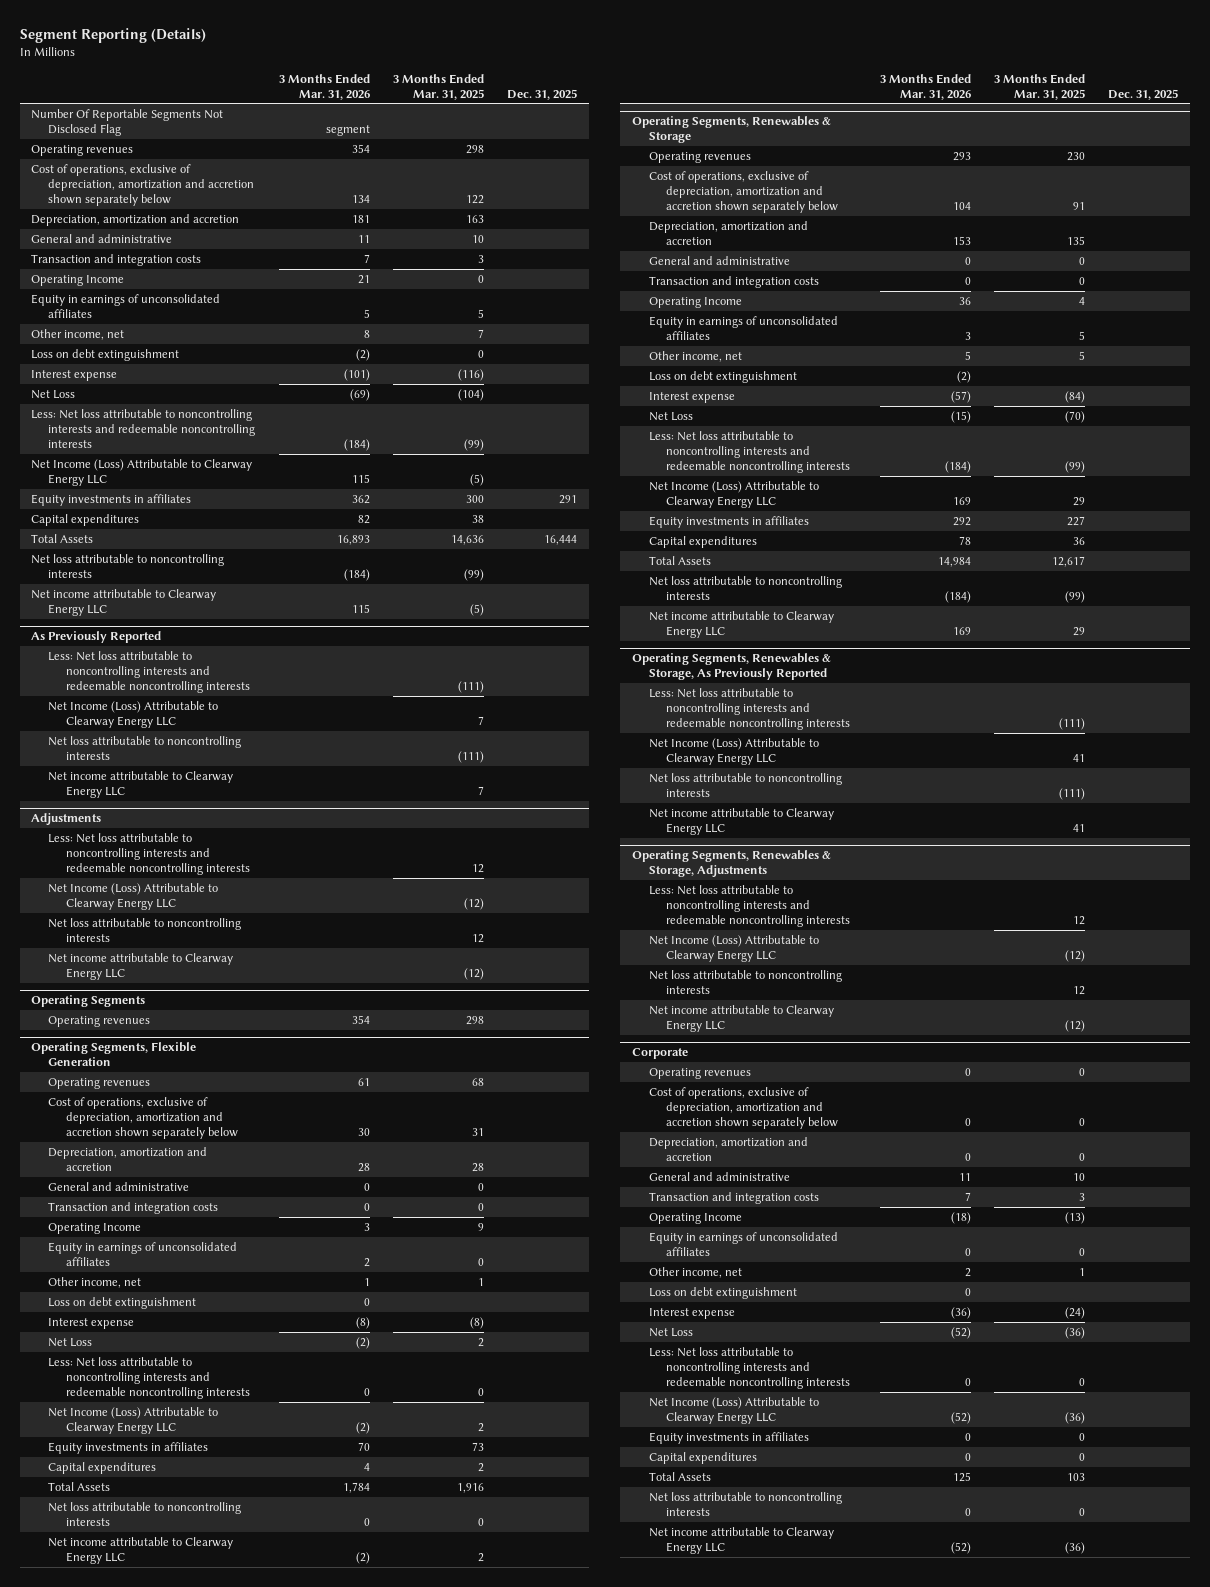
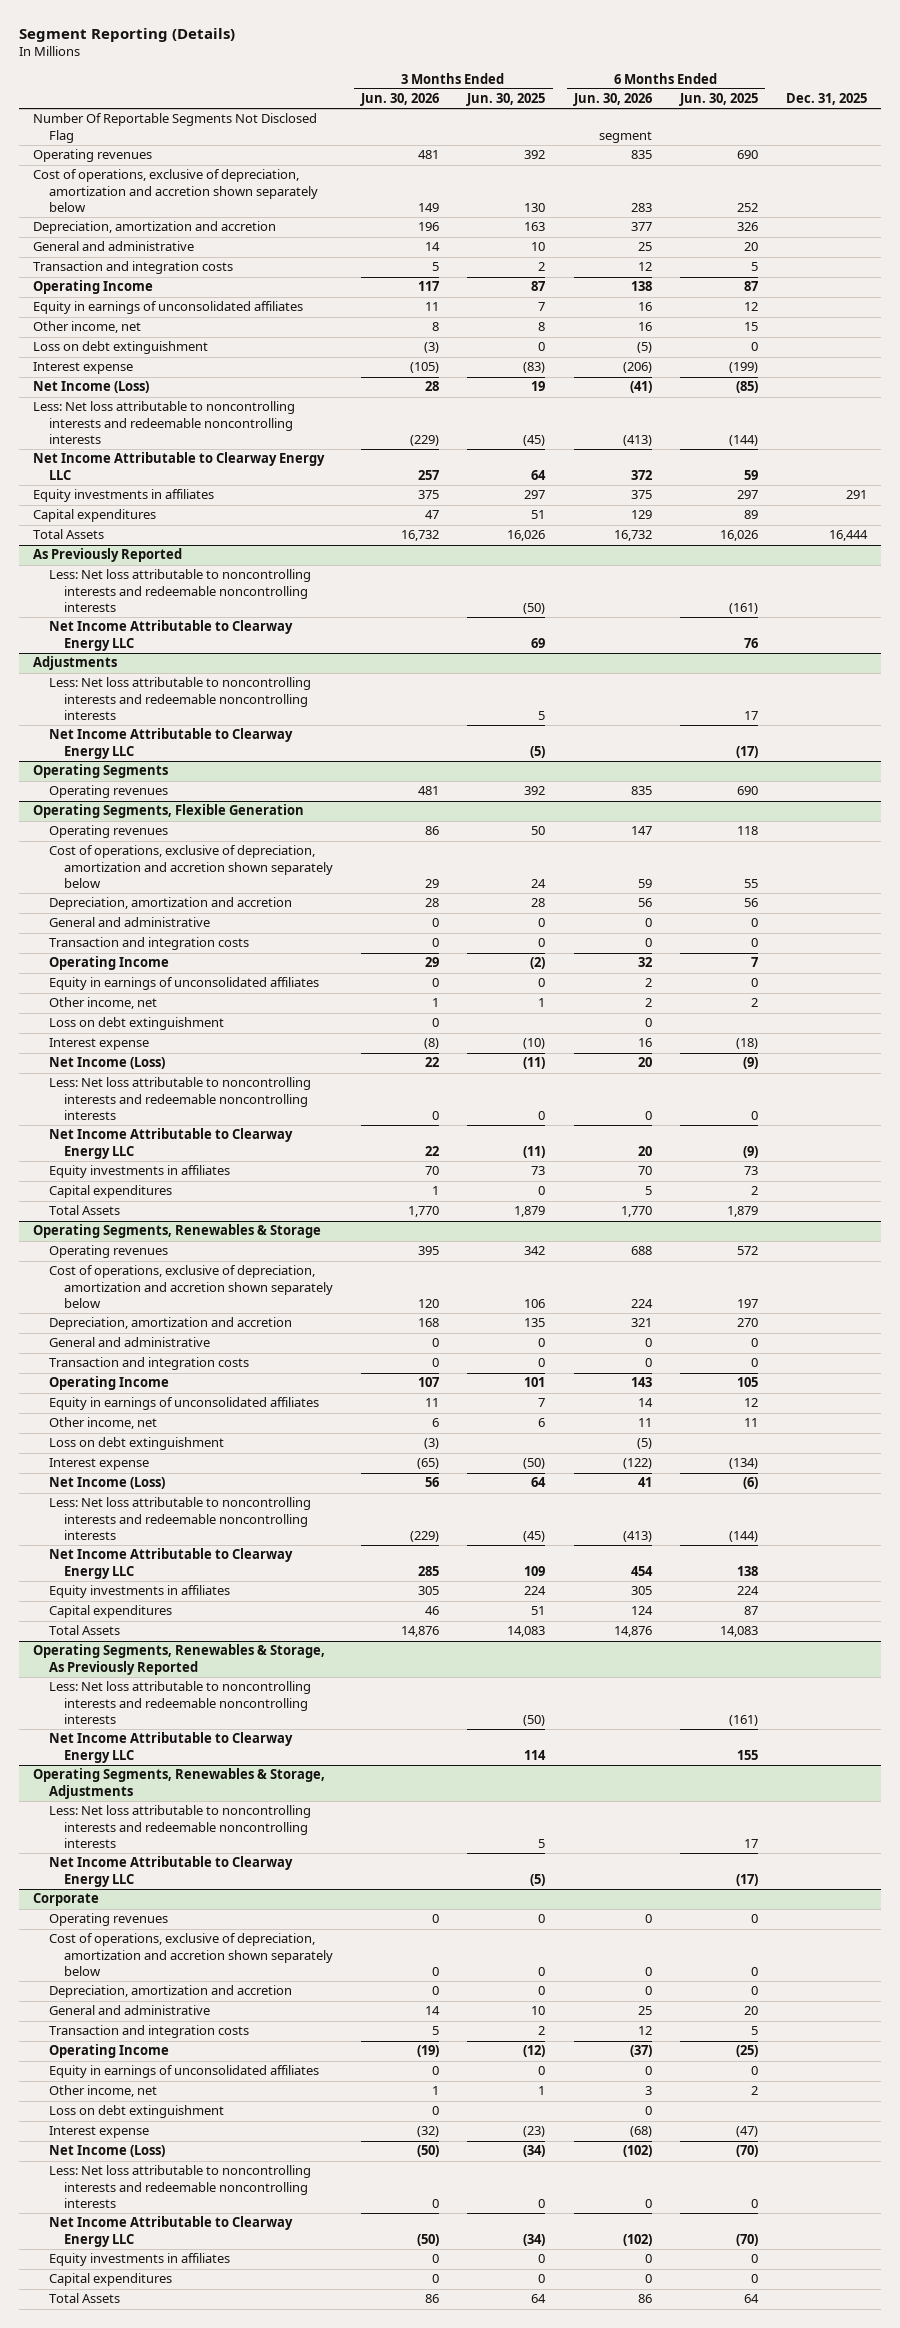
- | 3 Months Ended Mar. 31, 2026 | 3 Months Ended Mar. 31, 2025 | Dec. 31, 2025
+ | 3 Months Ended Jun. 30, 2026 | 3 Months Ended Jun. 30, 2025 | 6 Months Ended Jun. 30, 2026 | 6 Months Ended Jun. 30, 2025 | Dec. 31, 2025
- Net Loss | (69) | (104) |
+ Net Income (Loss) | 28 | 19 | (41) | (85) |
- Net Income (Loss) Attributable to Clearway Energy LLC | 115 | (5) |
+ Net Income Attributable to Clearway Energy LLC | 257 | 64 | 372 | 59 |
- Net loss attributable to noncontrolling interests | (184) | (99) |
- Net income attributable to Clearway Energy LLC | 115 | (5) |
@ As Previously Reported
- Net Income (Loss) Attributable to Clearway Energy LLC | | 7 |
- Net loss attributable to noncontrolling interests | | (111) |
- Net income attributable to Clearway Energy LLC | | 7 |
+ Net Income Attributable to Clearway Energy LLC | | 69 | | 76 |
@ Adjustments
- Net Income (Loss) Attributable to Clearway Energy LLC | | (12) |
- Net loss attributable to noncontrolling interests | | 12 |
- Net income attributable to Clearway Energy LLC | | (12) |
+ Net Income Attributable to Clearway Energy LLC | | (5) | | (17) |
@ Operating Segments, Flexible Generation
- Net Loss | (2) | 2 |
+ Net Income (Loss) | 22 | (11) | 20 | (9) |
- Net Income (Loss) Attributable to Clearway Energy LLC | (2) | 2 |
+ Net Income Attributable to Clearway Energy LLC | 22 | (11) | 20 | (9) |
- Net loss attributable to noncontrolling interests | 0 | 0 |
- Net income attributable to Clearway Energy LLC | (2) | 2 |
@ Operating Segments, Renewables & Storage
- Net Loss | (15) | (70) |
+ Net Income (Loss) | 56 | 64 | 41 | (6) |
- Net Income (Loss) Attributable to Clearway Energy LLC | 169 | 29 |
+ Net Income Attributable to Clearway Energy LLC | 285 | 109 | 454 | 138 |
- Net loss attributable to noncontrolling interests | (184) | (99) |
- Net income attributable to Clearway Energy LLC | 169 | 29 |
@ Operating Segments, Renewables & Storage, As Previously Reported
- Net Income (Loss) Attributable to Clearway Energy LLC | | 41 |
- Net loss attributable to noncontrolling interests | | (111) |
- Net income attributable to Clearway Energy LLC | | 41 |
+ Net Income Attributable to Clearway Energy LLC | | 114 | | 155 |
@ Operating Segments, Renewables & Storage, Adjustments
- Net Income (Loss) Attributable to Clearway Energy LLC | | (12) |
- Net loss attributable to noncontrolling interests | | 12 |
- Net income attributable to Clearway Energy LLC | | (12) |
+ Net Income Attributable to Clearway Energy LLC | | (5) | | (17) |
@ Corporate
- Net Loss | (52) | (36) |
+ Net Income (Loss) | (50) | (34) | (102) | (70) |
- Net Income (Loss) Attributable to Clearway Energy LLC | (52) | (36) |
+ Net Income Attributable to Clearway Energy LLC | (50) | (34) | (102) | (70) |
- Net loss attributable to noncontrolling interests | 0 | 0 |
- Net income attributable to Clearway Energy LLC | (52) | (36) |

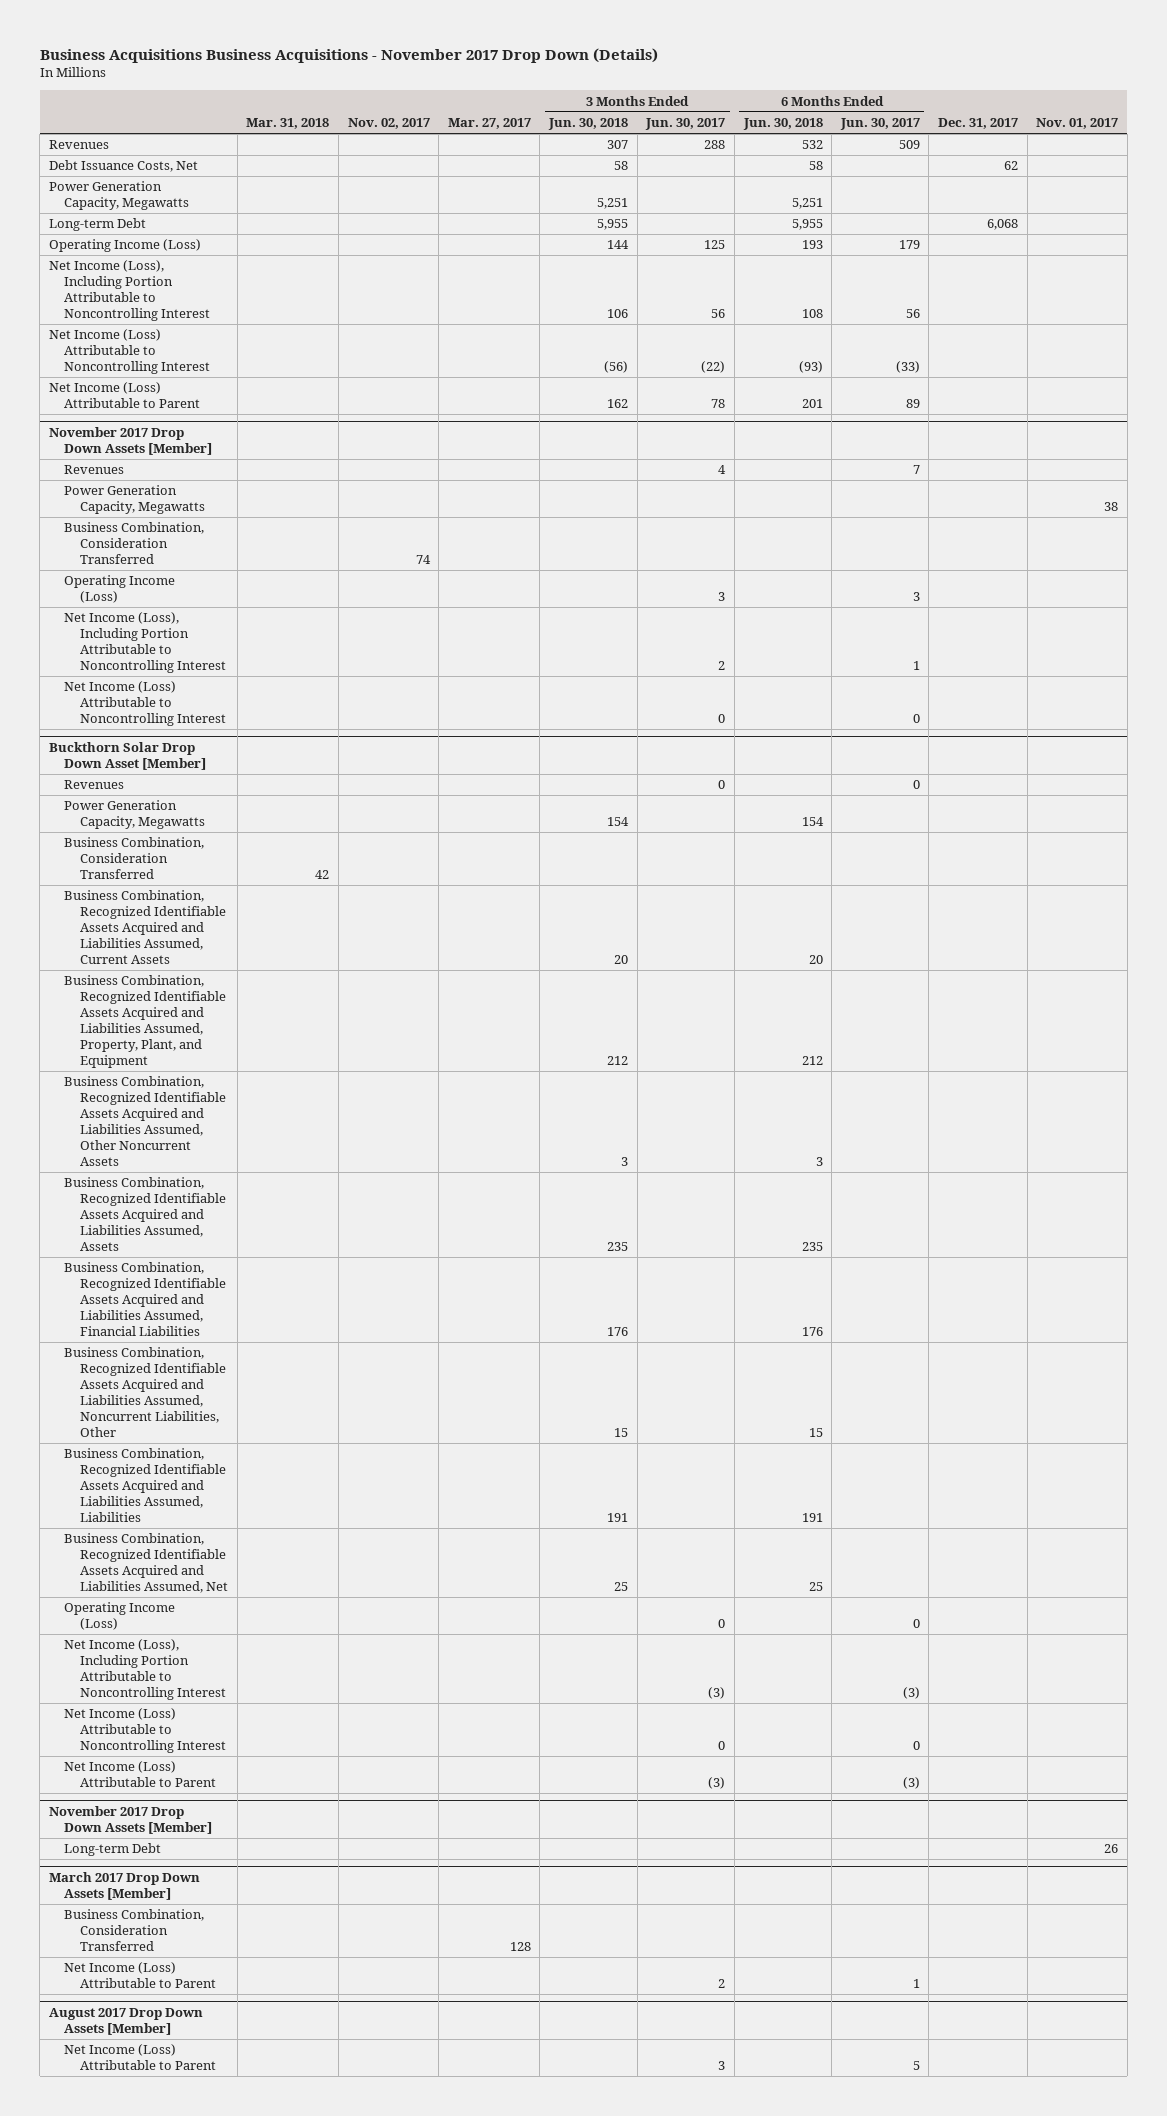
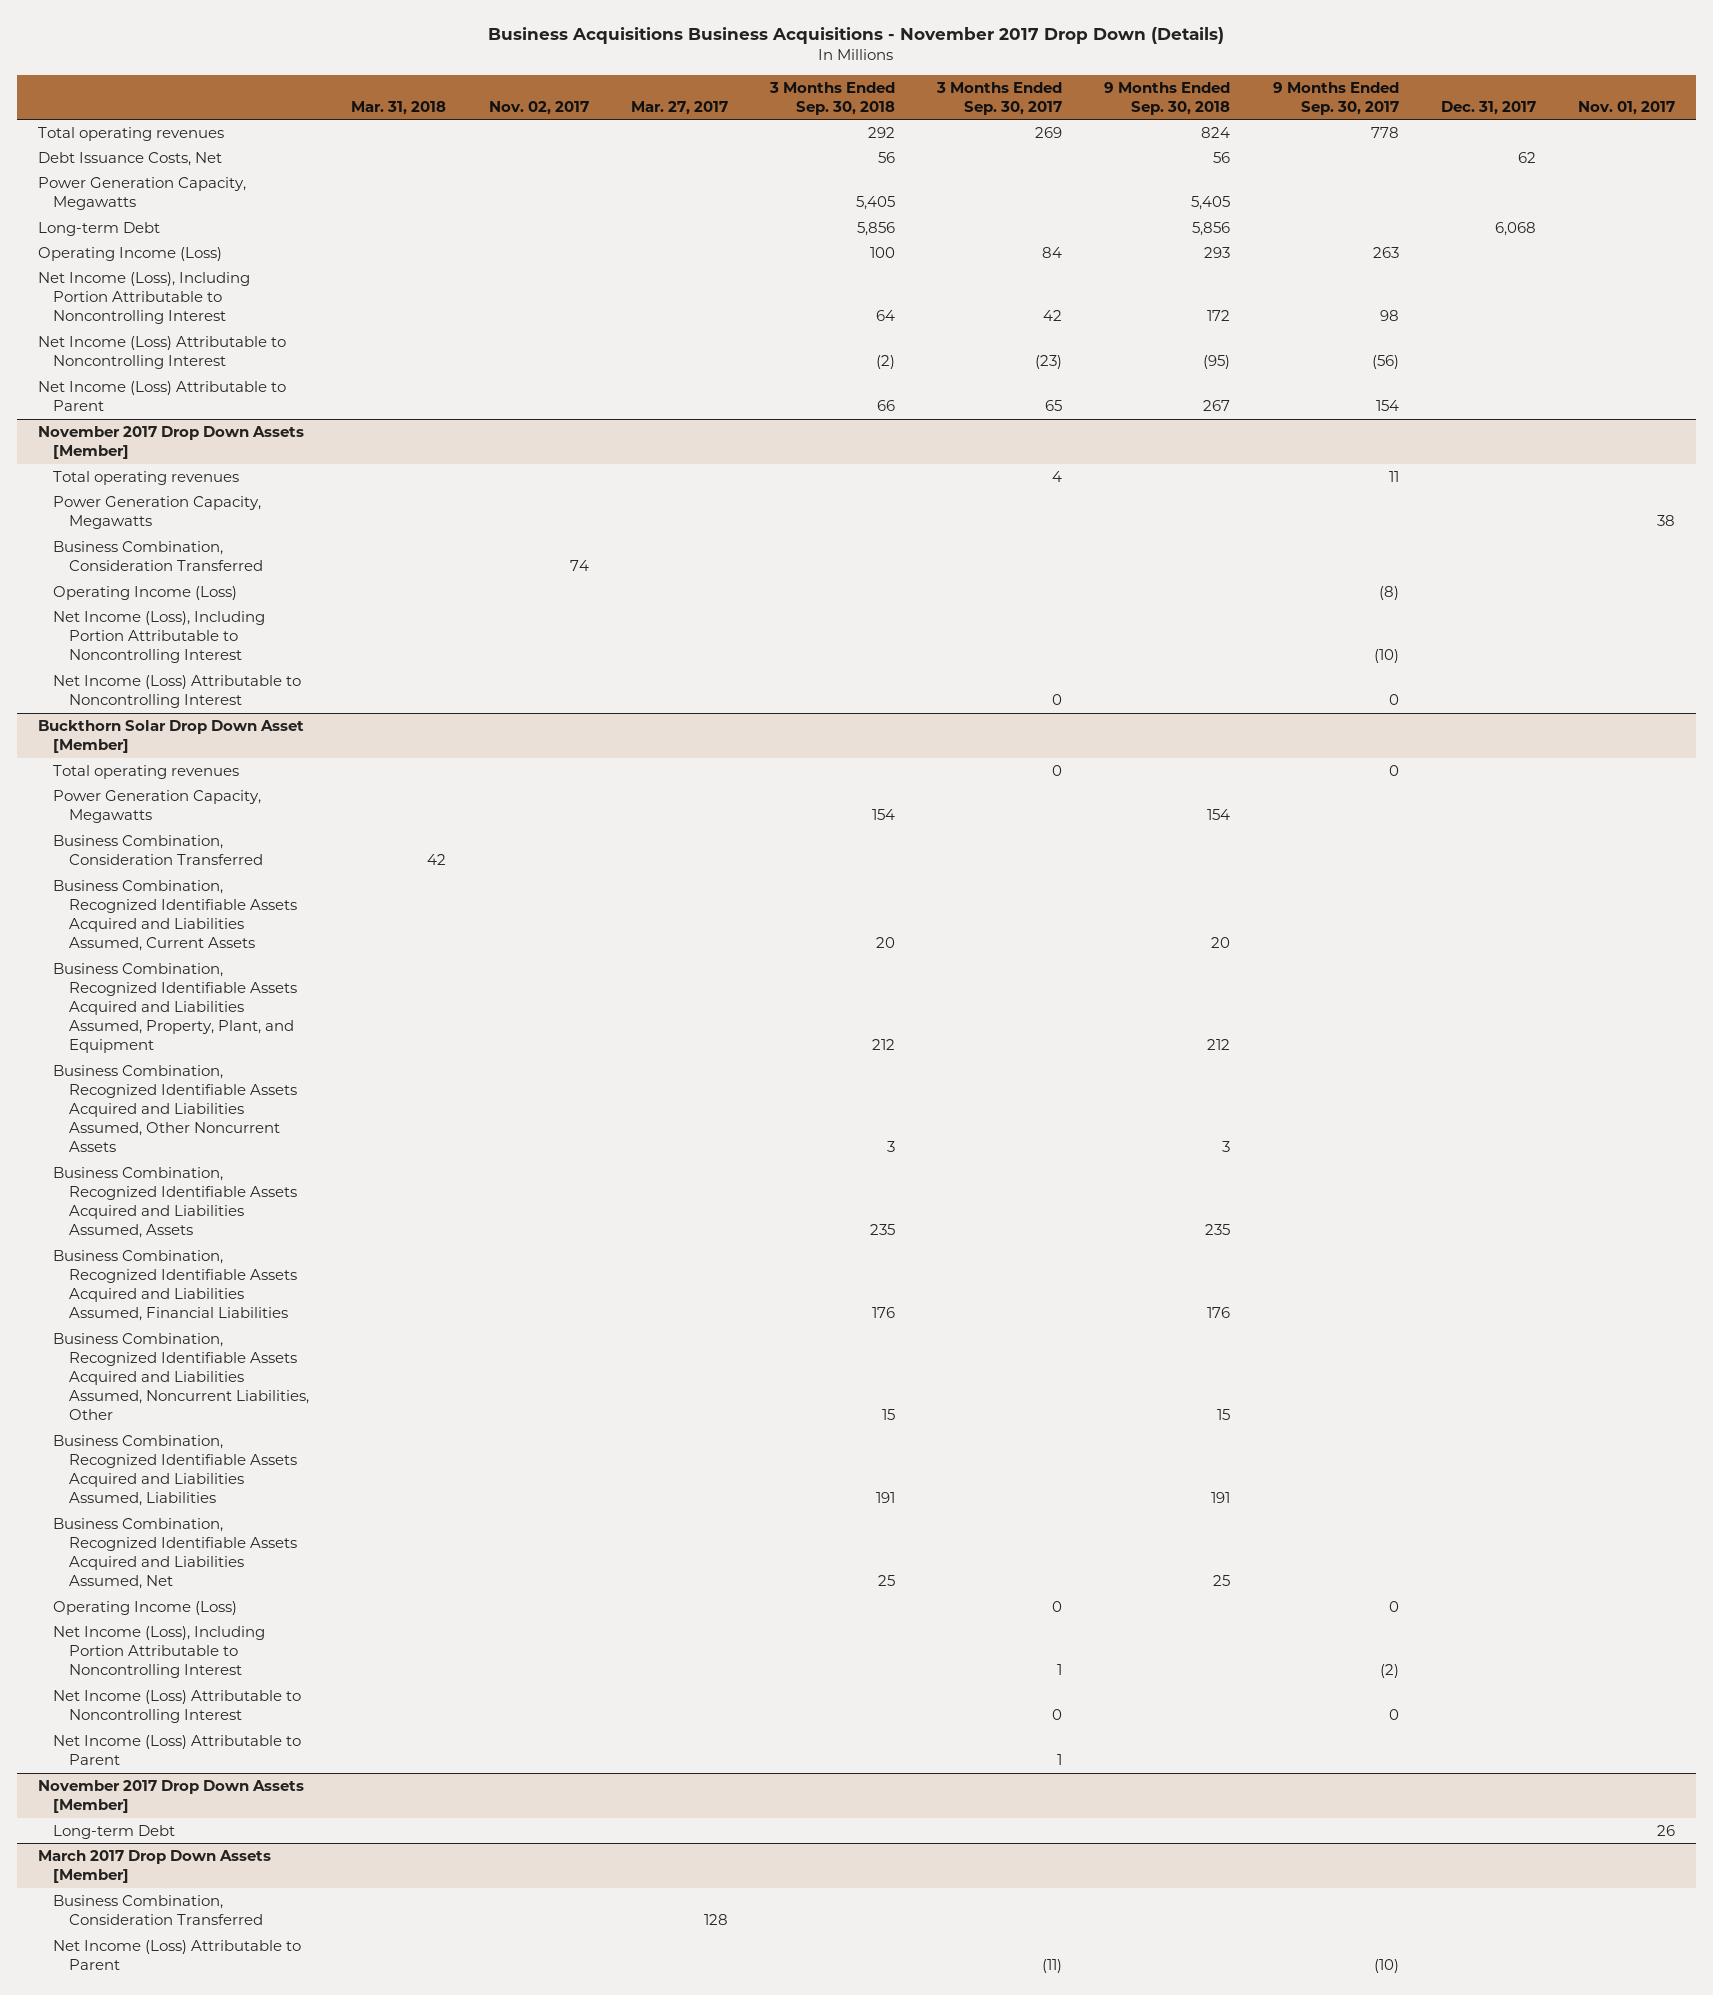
- | Mar. 31, 2018 | Nov. 02, 2017 | Mar. 27, 2017 | 3 Months Ended Jun. 30, 2018 | 3 Months Ended Jun. 30, 2017 | 6 Months Ended Jun. 30, 2018 | 6 Months Ended Jun. 30, 2017 | Dec. 31, 2017 | Nov. 01, 2017
+ | Mar. 31, 2018 | Nov. 02, 2017 | Mar. 27, 2017 | 3 Months Ended Sep. 30, 2018 | 3 Months Ended Sep. 30, 2017 | 9 Months Ended Sep. 30, 2018 | 9 Months Ended Sep. 30, 2017 | Dec. 31, 2017 | Nov. 01, 2017
- Revenues | | | | 307 | 288 | 532 | 509 | |
+ Total operating revenues | | | | 292 | 269 | 824 | 778 | |
@ November 2017 Drop Down Assets [Member]
- Revenues | | | | | 4 | | 7 | |
+ Total operating revenues | | | | | 4 | | 11 | |
@ Buckthorn Solar Drop Down Asset [Member]
- Revenues | | | | | 0 | | 0 | |
+ Total operating revenues | | | | | 0 | | 0 | |
- August 2017 Drop Down Assets [Member]
- Net Income (Loss) Attributable to Parent | | | | | 3 | | 5 | |

